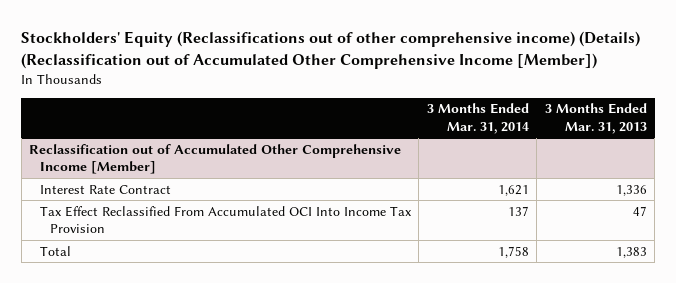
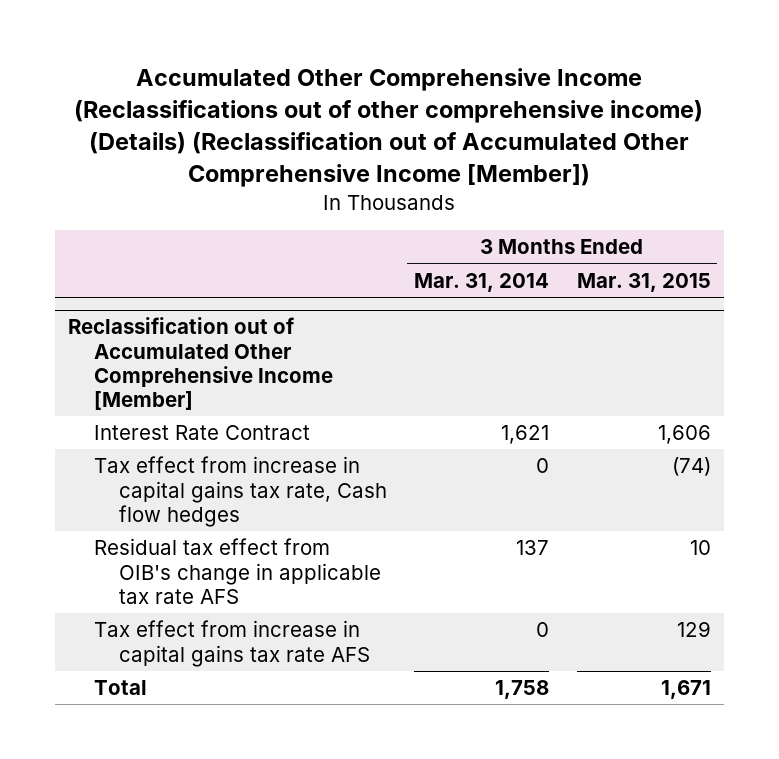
- Stockholders' Equity (Reclassifications out of other comprehensive income) (Details) (Reclassification out of Accumulated Other Comprehensive Income [Member])
+ Accumulated Other Comprehensive Income (Reclassifications out of other comprehensive income) (Details) (Reclassification out of Accumulated Other Comprehensive Income [Member])
- | 3 Months Ended Mar. 31, 2014 | 3 Months Ended Mar. 31, 2013
+ | 3 Months Ended Mar. 31, 2014 | 3 Months Ended Mar. 31, 2015
@ Reclassification out of Accumulated Other Comprehensive Income [Member]
- Tax Effect Reclassified From Accumulated OCI Into Income Tax Provision | 137 | 47
+ Tax effect from increase in capital gains tax rate, Cash flow hedges | 0 | (74)
+ Residual tax effect from OIB's change in applicable tax rate AFS | 137 | 10
+ Tax effect from increase in capital gains tax rate AFS | 0 | 129

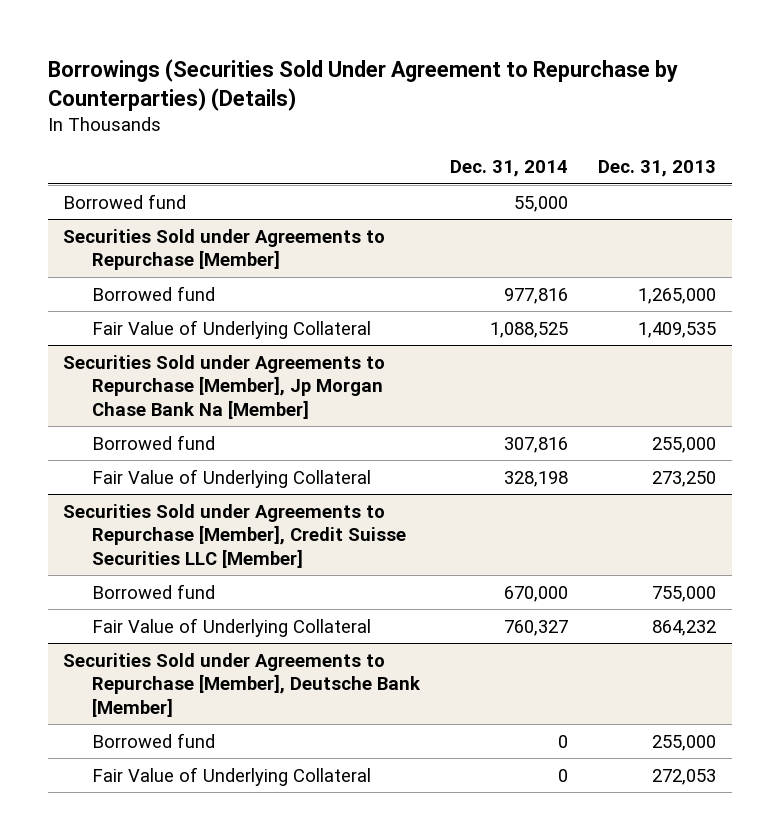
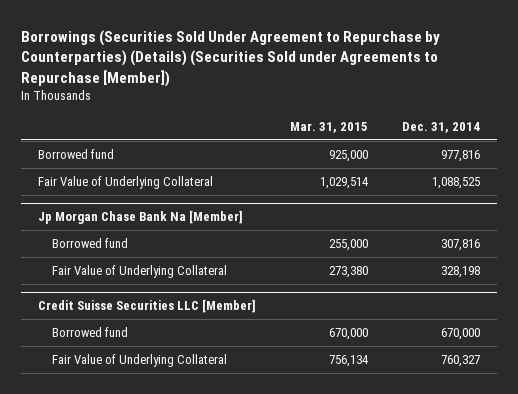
- Borrowings (Securities Sold Under Agreement to Repurchase by Counterparties) (Details)
+ Borrowings (Securities Sold Under Agreement to Repurchase by Counterparties) (Details) (Securities Sold under Agreements to Repurchase [Member])
- | Dec. 31, 2014 | Dec. 31, 2013
+ | Mar. 31, 2015 | Dec. 31, 2014
- Borrowed fund | 55,000 |
- Securities Sold under Agreements to Repurchase [Member]
- Securities Sold under Agreements to Repurchase [Member], Jp Morgan Chase Bank Na [Member]
+ Jp Morgan Chase Bank Na [Member]
- Securities Sold under Agreements to Repurchase [Member], Credit Suisse Securities LLC [Member]
+ Credit Suisse Securities LLC [Member]
- Securities Sold under Agreements to Repurchase [Member], Deutsche Bank [Member]
- Borrowed fund | 0 | 255,000
- Fair Value of Underlying Collateral | 0 | 272,053

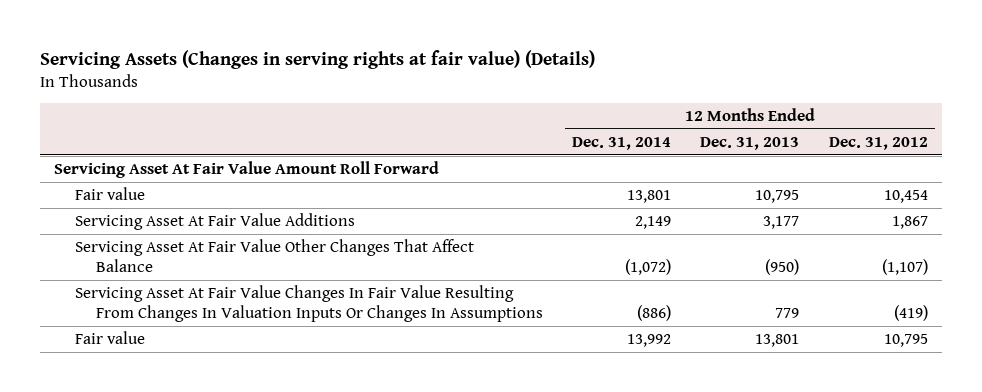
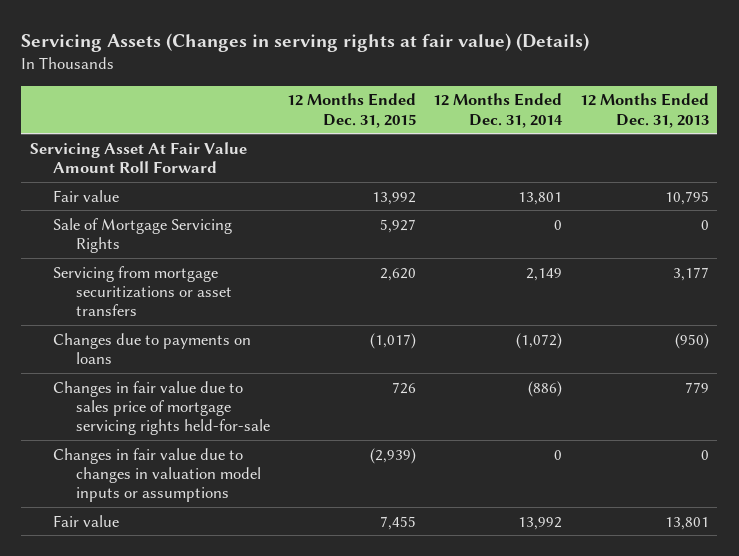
- | 12 Months Ended Dec. 31, 2014 | 12 Months Ended Dec. 31, 2013 | 12 Months Ended Dec. 31, 2012
+ | 12 Months Ended Dec. 31, 2015 | 12 Months Ended Dec. 31, 2014 | 12 Months Ended Dec. 31, 2013
- Servicing Asset At Fair Value Additions | 2,149 | 3,177 | 1,867
- Servicing Asset At Fair Value Other Changes That Affect Balance | (1,072) | (950) | (1,107)
- Servicing Asset At Fair Value Changes In Fair Value Resulting From Changes In Valuation Inputs Or Changes In Assumptions | (886) | 779 | (419)
+ Sale of Mortgage Servicing Rights | 5,927 | 0 | 0
+ Servicing from mortgage securitizations or asset transfers | 2,620 | 2,149 | 3,177
+ Changes due to payments on loans | (1,017) | (1,072) | (950)
+ Changes in fair value due to sales price of mortgage servicing rights held-for-sale | 726 | (886) | 779
+ Changes in fair value due to changes in valuation model inputs or assumptions | (2,939) | 0 | 0

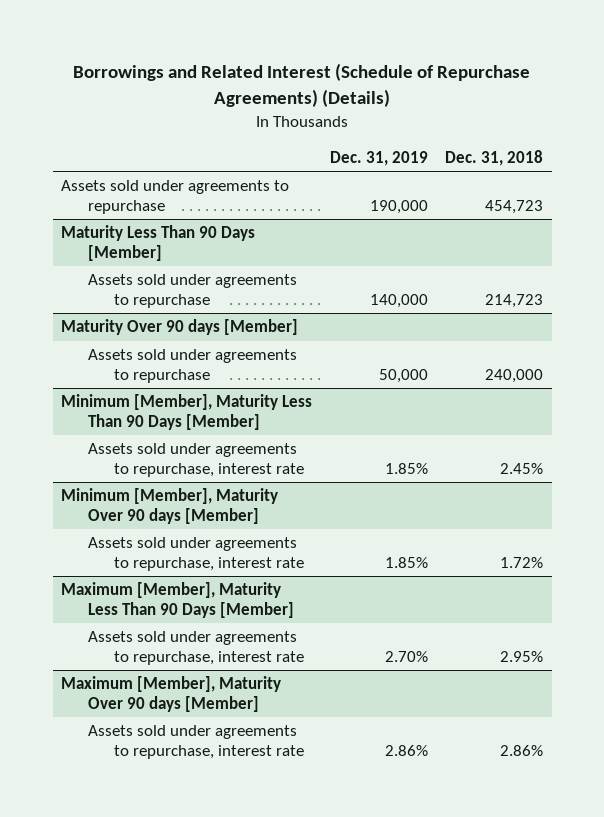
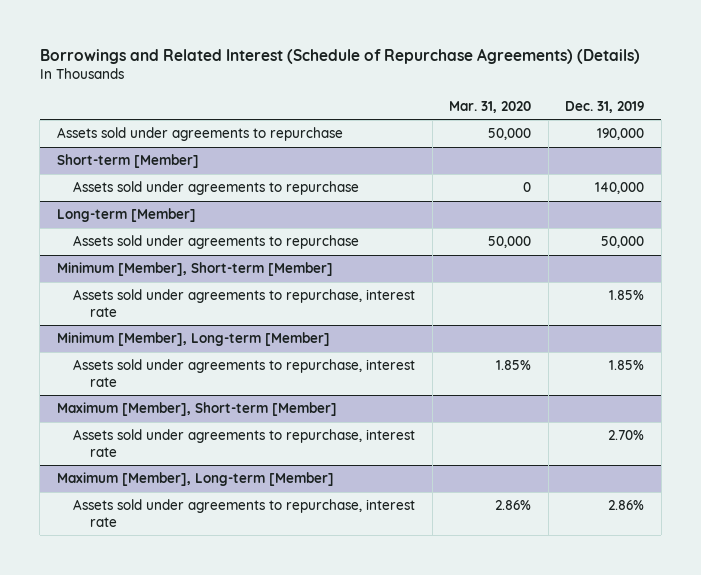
- | Dec. 31, 2019 | Dec. 31, 2018
+ | Mar. 31, 2020 | Dec. 31, 2019
- Maturity Less Than 90 Days [Member]
+ Short-term [Member]
- Maturity Over 90 days [Member]
+ Long-term [Member]
- Minimum [Member], Maturity Less Than 90 Days [Member]
+ Minimum [Member], Short-term [Member]
- Minimum [Member], Maturity Over 90 days [Member]
+ Minimum [Member], Long-term [Member]
- Maximum [Member], Maturity Less Than 90 Days [Member]
+ Maximum [Member], Short-term [Member]
- Maximum [Member], Maturity Over 90 days [Member]
+ Maximum [Member], Long-term [Member]

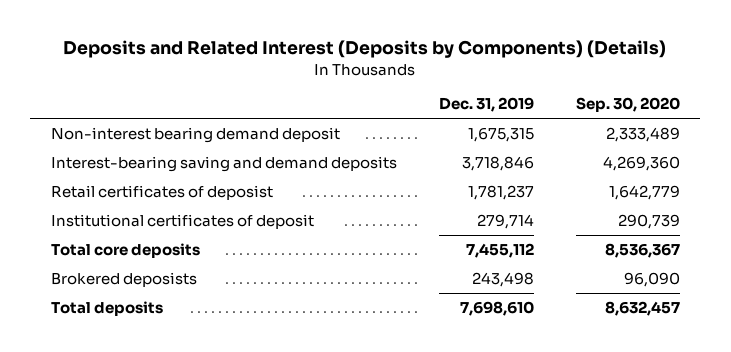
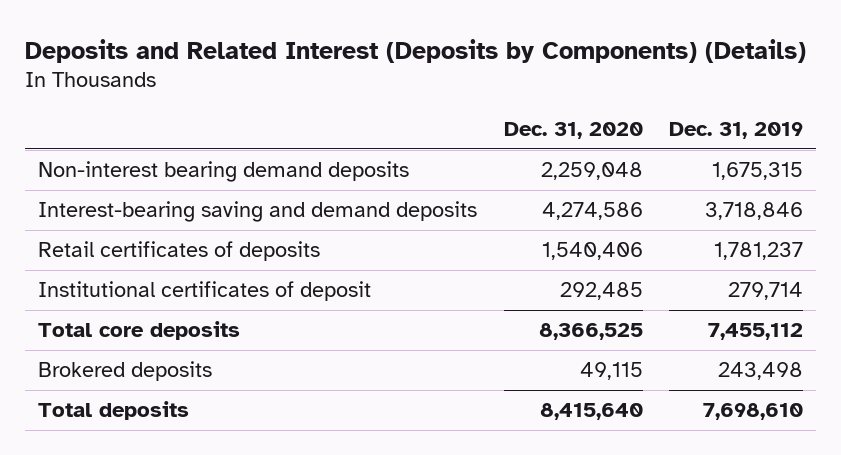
- | Dec. 31, 2019 | Sep. 30, 2020
+ | Dec. 31, 2020 | Dec. 31, 2019
- Non-interest bearing demand deposit | 1,675,315 | 2,333,489
+ Non-interest bearing demand deposits | 2,259,048 | 1,675,315
- Retail certificates of deposist | 1,781,237 | 1,642,779
+ Retail certificates of deposits | 1,540,406 | 1,781,237
- Brokered deposists | 243,498 | 96,090
+ Brokered deposits | 49,115 | 243,498

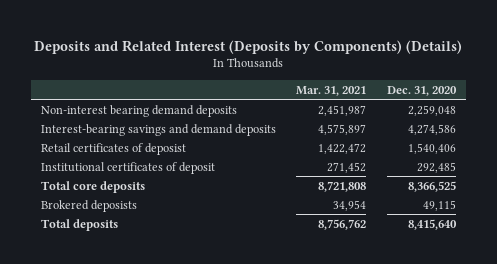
- | Dec. 31, 2020 | Dec. 31, 2019
+ | Mar. 31, 2021 | Dec. 31, 2020
- Interest-bearing saving and demand deposits | 4,274,586 | 3,718,846
- Retail certificates of deposits | 1,540,406 | 1,781,237
+ Interest-bearing savings and demand deposits | 4,575,897 | 4,274,586
+ Retail certificates of deposist | 1,422,472 | 1,540,406
- Brokered deposits | 49,115 | 243,498
+ Brokered deposists | 34,954 | 49,115

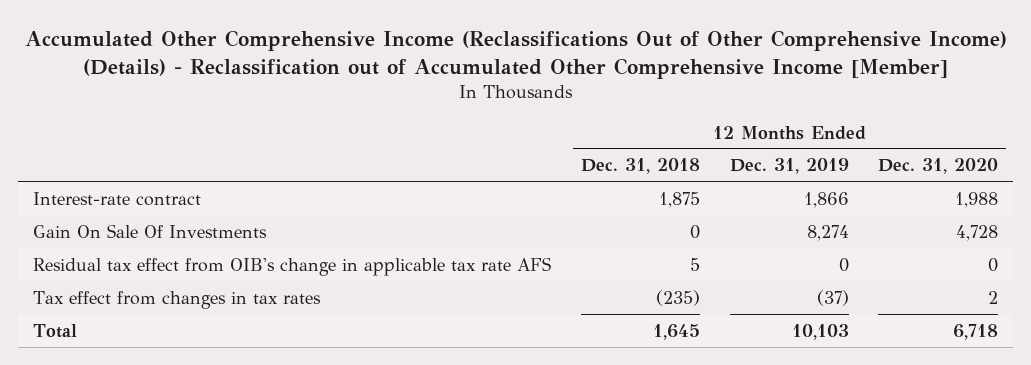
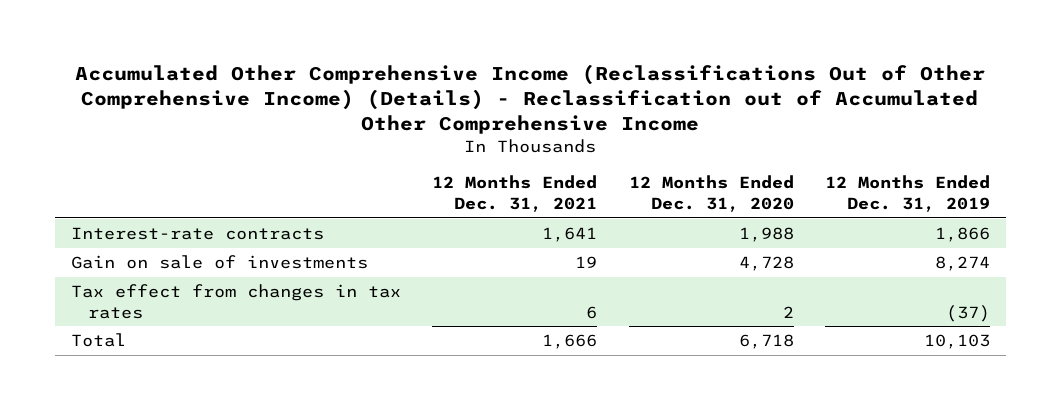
- Accumulated Other Comprehensive Income (Reclassifications Out of Other Comprehensive Income) (Details) - Reclassification out of Accumulated Other Comprehensive Income [Member]
+ Accumulated Other Comprehensive Income (Reclassifications Out of Other Comprehensive Income) (Details) - Reclassification out of Accumulated Other Comprehensive Income
- | 12 Months Ended Dec. 31, 2018 | 12 Months Ended Dec. 31, 2019 | 12 Months Ended Dec. 31, 2020
+ | 12 Months Ended Dec. 31, 2021 | 12 Months Ended Dec. 31, 2020 | 12 Months Ended Dec. 31, 2019
- Interest-rate contract | 1,875 | 1,866 | 1,988
- Gain On Sale Of Investments | 0 | 8,274 | 4,728
- Residual tax effect from OIB's change in applicable tax rate AFS | 5 | 0 | 0
+ Interest-rate contracts | 1,641 | 1,988 | 1,866
+ Gain on sale of investments | 19 | 4,728 | 8,274

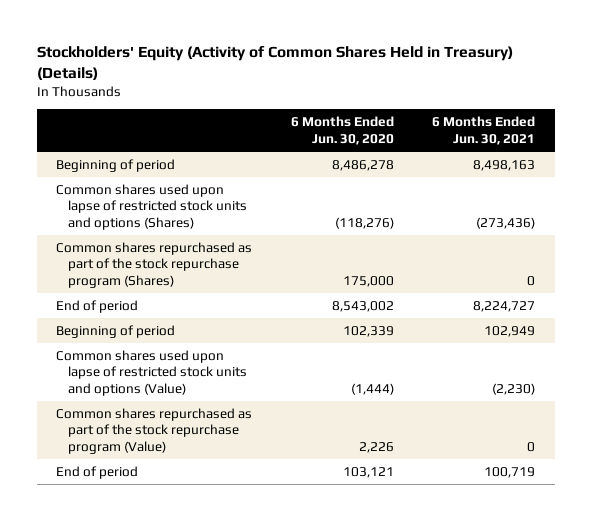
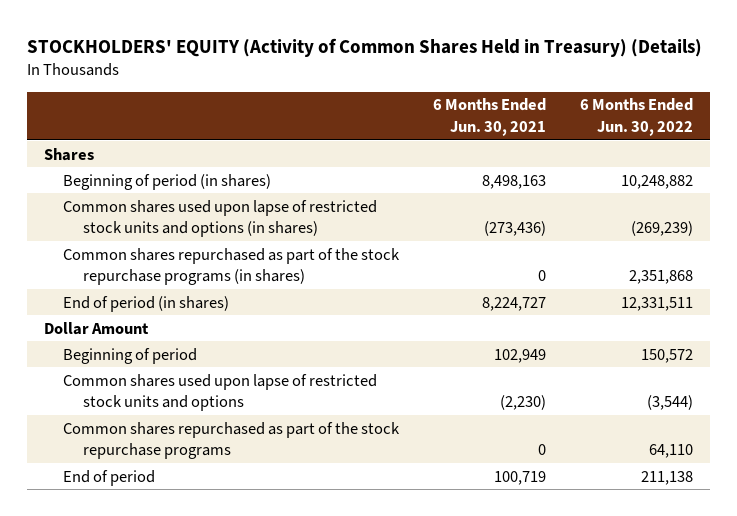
- Stockholders' Equity (Activity of Common Shares Held in Treasury) (Details)
+ STOCKHOLDERS' EQUITY (Activity of Common Shares Held in Treasury) (Details)
- | 6 Months Ended Jun. 30, 2020 | 6 Months Ended Jun. 30, 2021
+ | 6 Months Ended Jun. 30, 2021 | 6 Months Ended Jun. 30, 2022
- Beginning of period | 8,486,278 | 8,498,163
- Common shares used upon lapse of restricted stock units and options (Shares) | (118,276) | (273,436)
- Common shares repurchased as part of the stock repurchase program (Shares) | 175,000 | 0
- End of period | 8,543,002 | 8,224,727
+ Shares
+ Beginning of period (in shares) | 8,498,163 | 10,248,882
+ Common shares used upon lapse of restricted stock units and options (in shares) | (273,436) | (269,239)
+ Common shares repurchased as part of the stock repurchase programs (in shares) | 0 | 2,351,868
+ End of period (in shares) | 8,224,727 | 12,331,511
+ Dollar Amount
- Common shares used upon lapse of restricted stock units and options (Value) | (1,444) | (2,230)
- Common shares repurchased as part of the stock repurchase program (Value) | 2,226 | 0
+ Common shares used upon lapse of restricted stock units and options | (2,230) | (3,544)
+ Common shares repurchased as part of the stock repurchase programs | 0 | 64,110

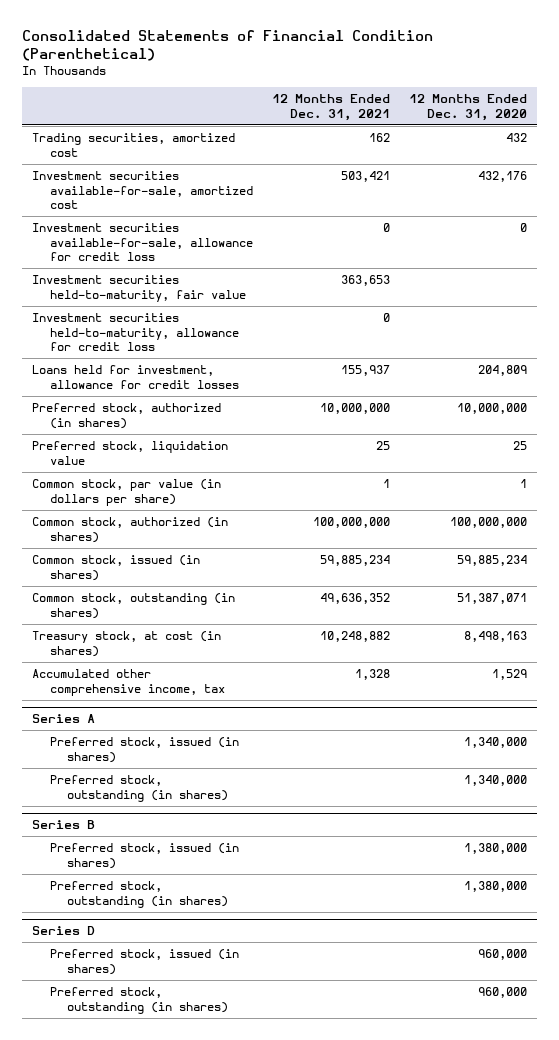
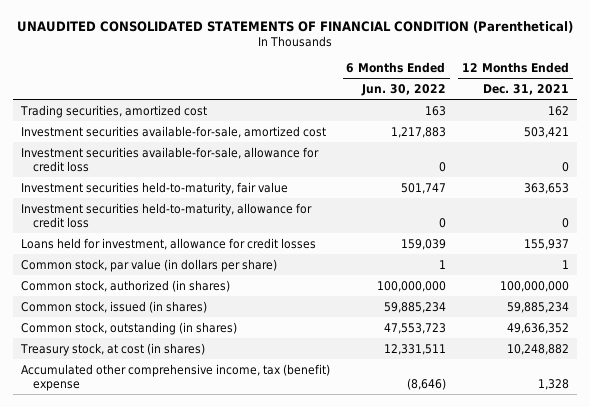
- Consolidated Statements of Financial Condition (Parenthetical)
+ UNAUDITED CONSOLIDATED STATEMENTS OF FINANCIAL CONDITION (Parenthetical)
- | 12 Months Ended Dec. 31, 2021 | 12 Months Ended Dec. 31, 2020
+ | 6 Months Ended Jun. 30, 2022 | 12 Months Ended Dec. 31, 2021
- Preferred stock, authorized (in shares) | 10,000,000 | 10,000,000
- Preferred stock, liquidation value | 25 | 25
- Accumulated other comprehensive income, tax | 1,328 | 1,529
- Series A
- Preferred stock, issued (in shares) | | 1,340,000
- Preferred stock, outstanding (in shares) | | 1,340,000
- Series B
- Preferred stock, issued (in shares) | | 1,380,000
- Preferred stock, outstanding (in shares) | | 1,380,000
- Series D
- Preferred stock, issued (in shares) | | 960,000
- Preferred stock, outstanding (in shares) | | 960,000
+ Accumulated other comprehensive income, tax (benefit) expense | (8,646) | 1,328

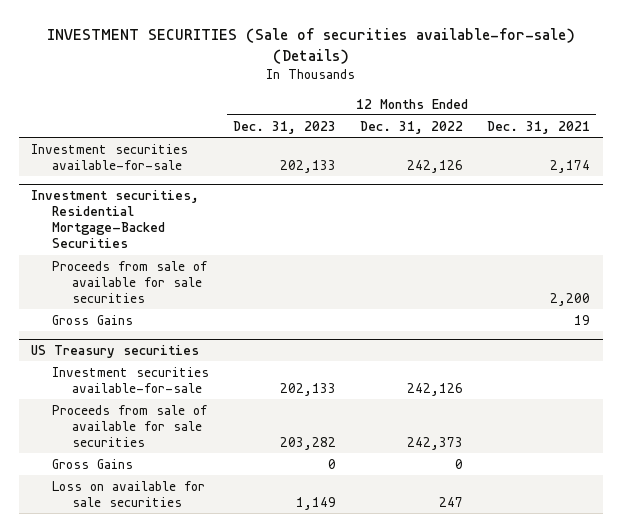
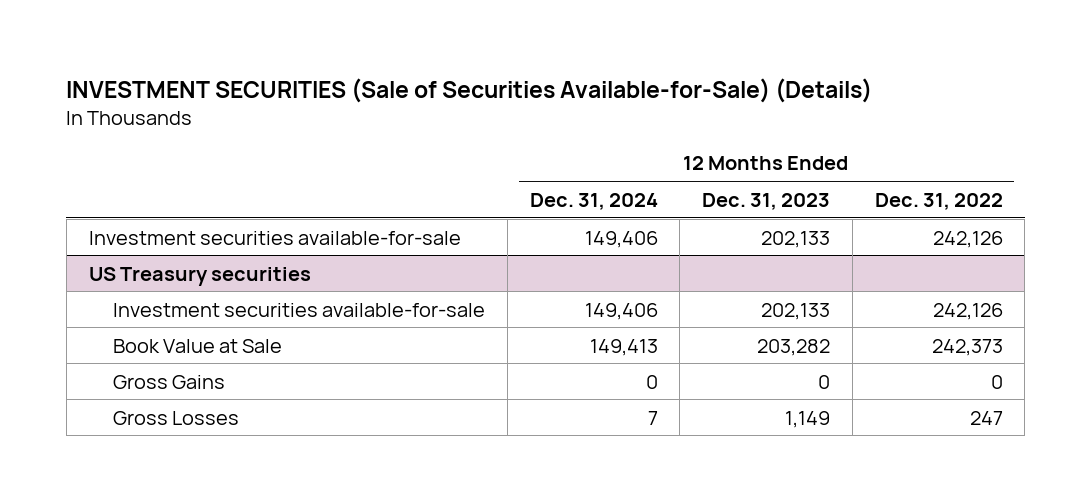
- INVESTMENT SECURITIES (Sale of securities available-for-sale) (Details)
+ INVESTMENT SECURITIES (Sale of Securities Available-for-Sale) (Details)
- | 12 Months Ended Dec. 31, 2023 | 12 Months Ended Dec. 31, 2022 | 12 Months Ended Dec. 31, 2021
+ | 12 Months Ended Dec. 31, 2024 | 12 Months Ended Dec. 31, 2023 | 12 Months Ended Dec. 31, 2022
- Investment securities, Residential Mortgage-Backed Securities
- Proceeds from sale of available for sale securities | | | 2,200
- Gross Gains | | | 19
@ US Treasury securities
- Proceeds from sale of available for sale securities | 203,282 | 242,373 |
+ Book Value at Sale | 149,413 | 203,282 | 242,373
- Loss on available for sale securities | 1,149 | 247 |
+ Gross Losses | 7 | 1,149 | 247

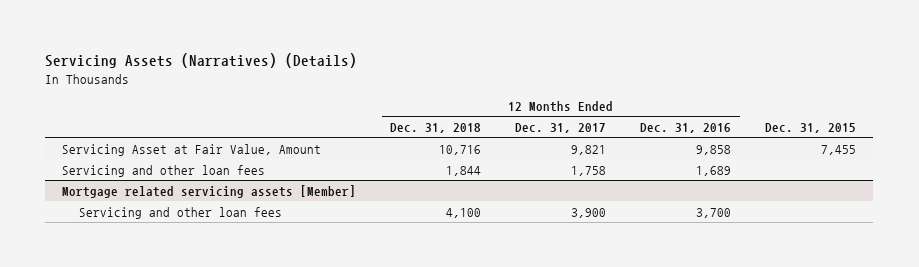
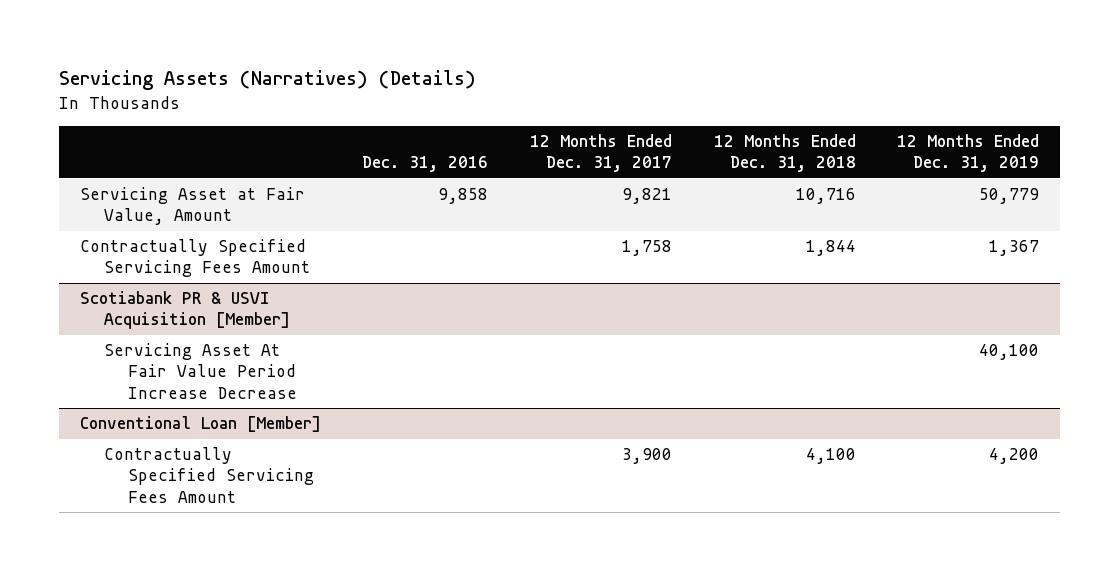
- | 12 Months Ended Dec. 31, 2018 | 12 Months Ended Dec. 31, 2017 | 12 Months Ended Dec. 31, 2016 | Dec. 31, 2015
+ | Dec. 31, 2016 | 12 Months Ended Dec. 31, 2017 | 12 Months Ended Dec. 31, 2018 | 12 Months Ended Dec. 31, 2019
- Servicing and other loan fees | 1,844 | 1,758 | 1,689 |
- Mortgage related servicing assets [Member]
- Servicing and other loan fees | 4,100 | 3,900 | 3,700 |
+ Contractually Specified Servicing Fees Amount | | 1,758 | 1,844 | 1,367
+ Scotiabank PR & USVI Acquisition [Member]
+ Servicing Asset At Fair Value Period Increase Decrease | | | | 40,100
+ Conventional Loan [Member]
+ Contractually Specified Servicing Fees Amount | | 3,900 | 4,100 | 4,200

